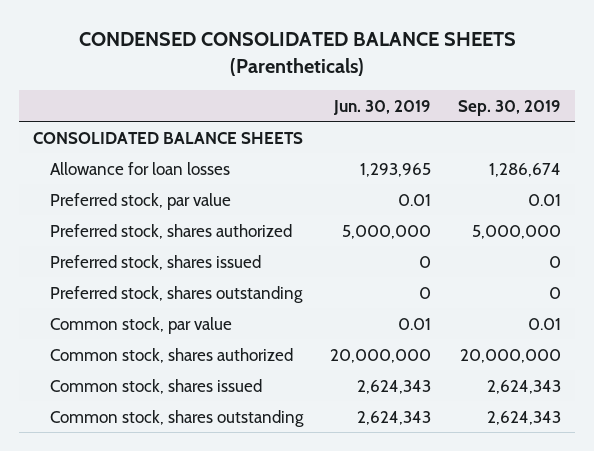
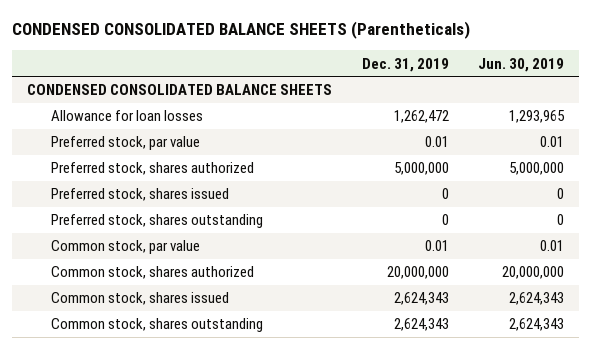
- | Jun. 30, 2019 | Sep. 30, 2019
+ | Dec. 31, 2019 | Jun. 30, 2019
- CONSOLIDATED BALANCE SHEETS
+ CONDENSED CONSOLIDATED BALANCE SHEETS

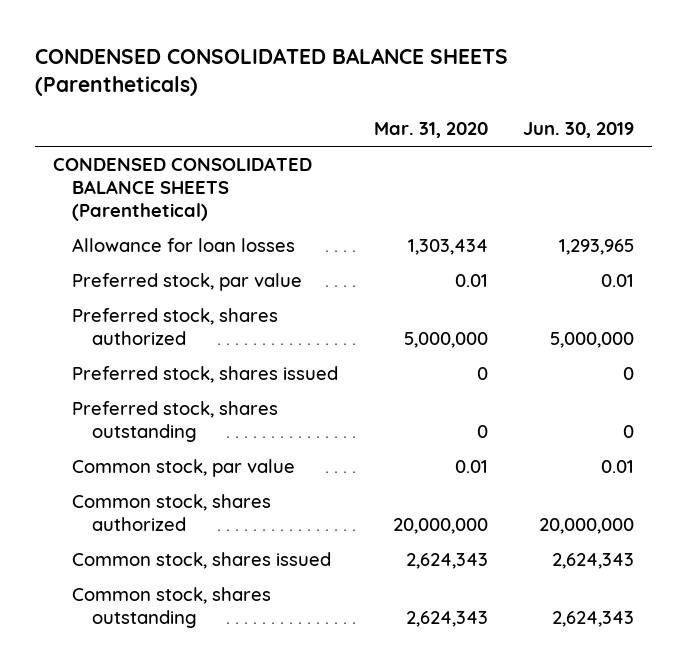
- | Dec. 31, 2019 | Jun. 30, 2019
+ | Mar. 31, 2020 | Jun. 30, 2019
- CONDENSED CONSOLIDATED BALANCE SHEETS
+ CONDENSED CONSOLIDATED BALANCE SHEETS (Parenthetical)

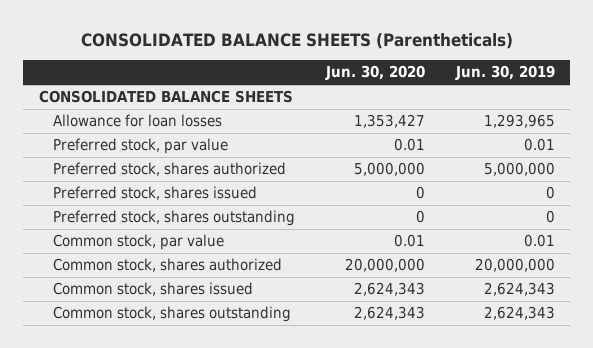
- CONDENSED CONSOLIDATED BALANCE SHEETS (Parentheticals)
+ CONSOLIDATED BALANCE SHEETS (Parentheticals)
- | Mar. 31, 2020 | Jun. 30, 2019
+ | Jun. 30, 2020 | Jun. 30, 2019
- CONDENSED CONSOLIDATED BALANCE SHEETS (Parenthetical)
+ CONSOLIDATED BALANCE SHEETS

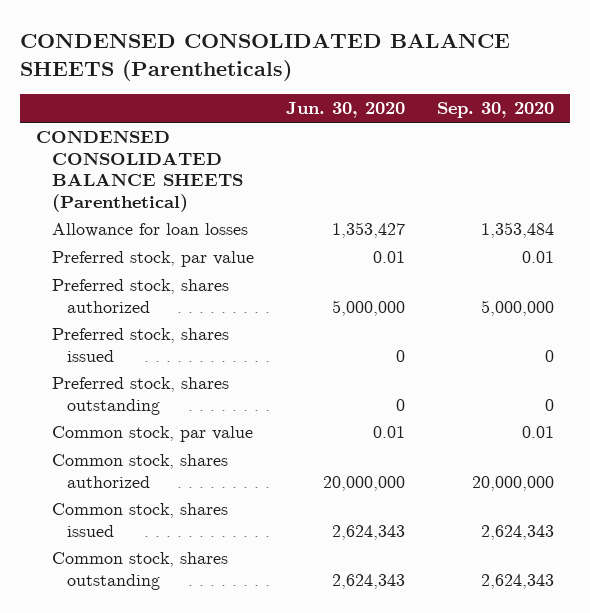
- CONSOLIDATED BALANCE SHEETS (Parentheticals)
+ CONDENSED CONSOLIDATED BALANCE SHEETS (Parentheticals)
- | Jun. 30, 2020 | Jun. 30, 2019
+ | Jun. 30, 2020 | Sep. 30, 2020
- CONSOLIDATED BALANCE SHEETS
+ CONDENSED CONSOLIDATED BALANCE SHEETS (Parenthetical)

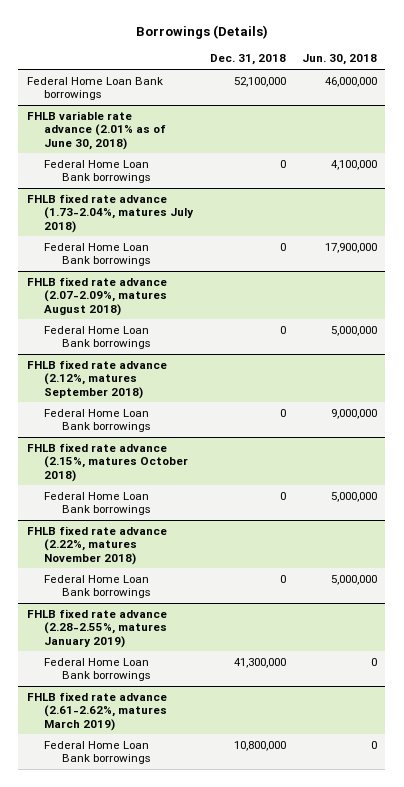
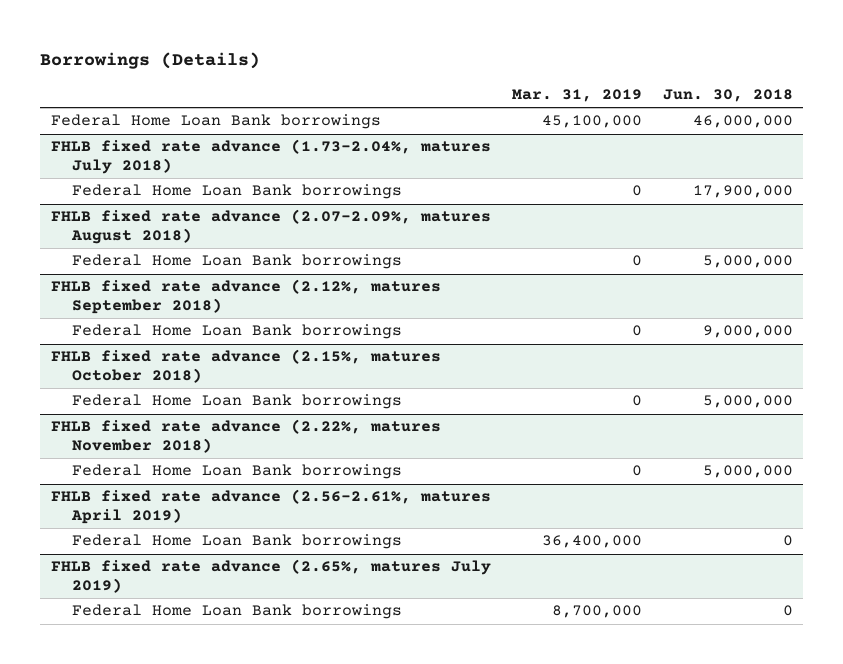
- | Dec. 31, 2018 | Jun. 30, 2018
+ | Mar. 31, 2019 | Jun. 30, 2018
- FHLB variable rate advance (2.01% as of June 30, 2018)
- Federal Home Loan Bank borrowings | 0 | 4,100,000
- FHLB fixed rate advance (2.28-2.55%, matures January 2019)
+ FHLB fixed rate advance (2.56-2.61%, matures April 2019)
- FHLB fixed rate advance (2.61-2.62%, matures March 2019)
+ FHLB fixed rate advance (2.65%, matures July 2019)

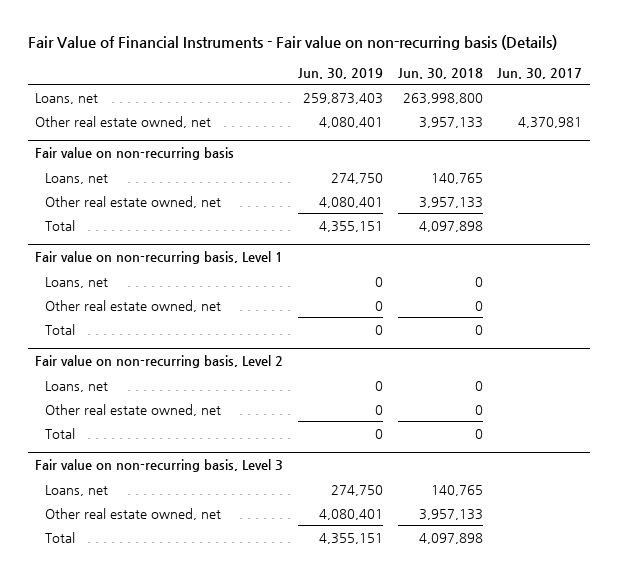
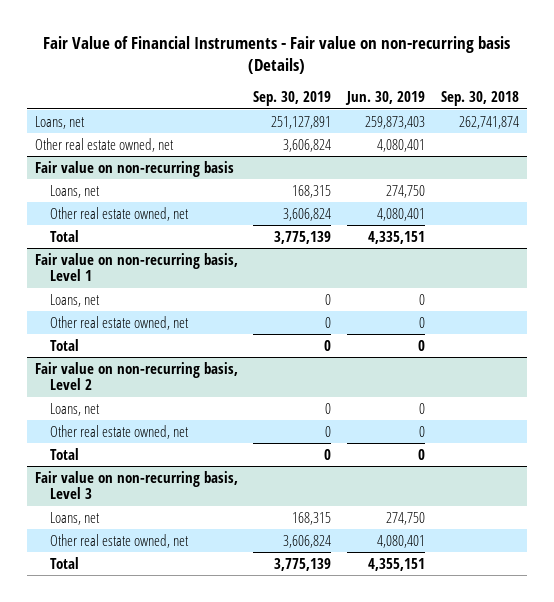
- | Jun. 30, 2019 | Jun. 30, 2018 | Jun. 30, 2017
+ | Sep. 30, 2019 | Jun. 30, 2019 | Sep. 30, 2018
@ Fair value on non-recurring basis
- Total | 4,355,151 | 4,097,898 |
+ Total | 3,775,139 | 4,335,151 |

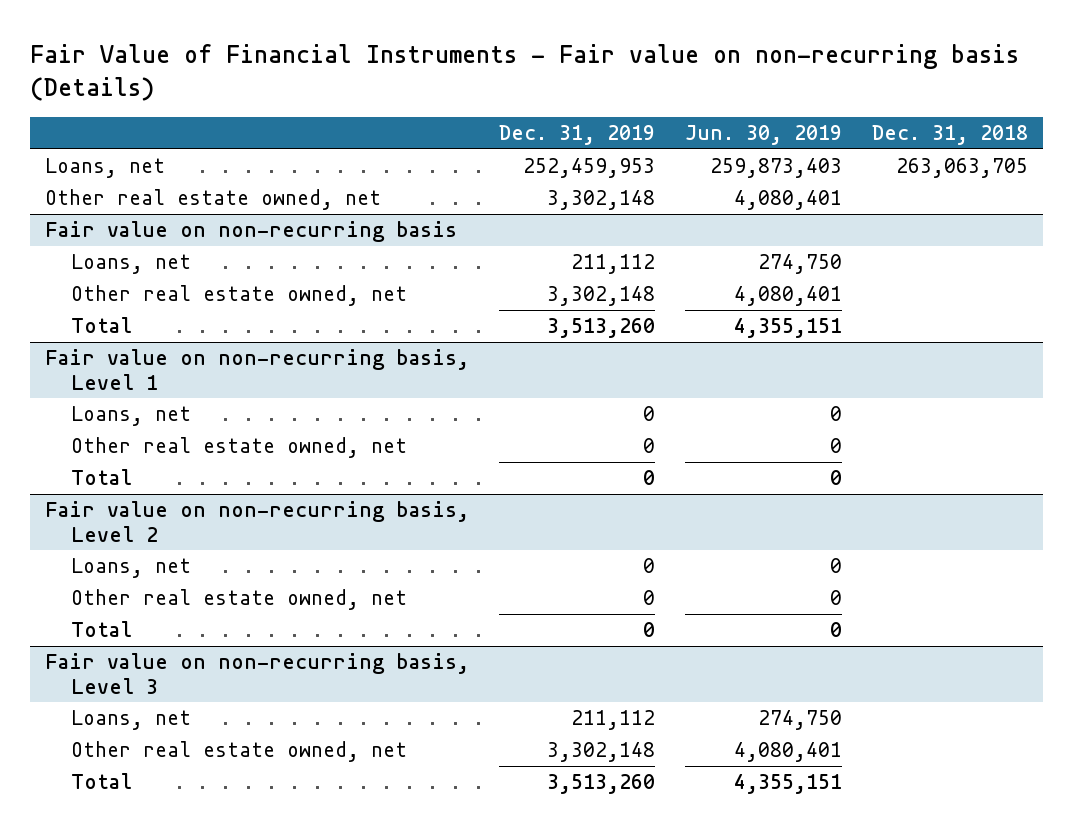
- | Sep. 30, 2019 | Jun. 30, 2019 | Sep. 30, 2018
+ | Dec. 31, 2019 | Jun. 30, 2019 | Dec. 31, 2018
@ Fair value on non-recurring basis
- Total | 3,775,139 | 4,335,151 |
+ Total | 3,513,260 | 4,355,151 |

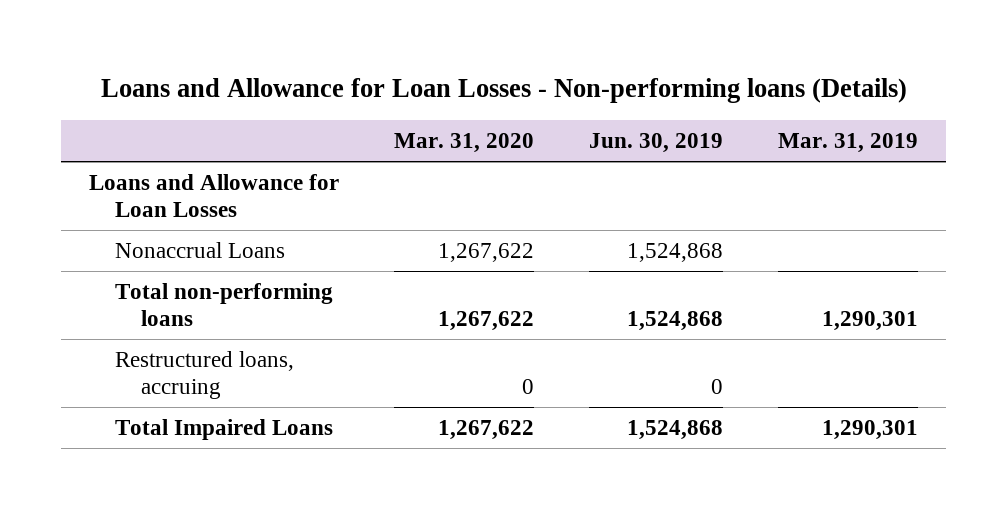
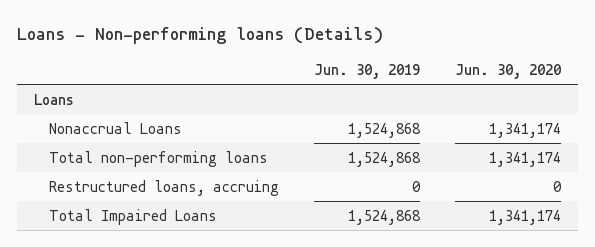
- Loans and Allowance for Loan Losses - Non-performing loans (Details)
+ Loans - Non-performing loans (Details)
- | Mar. 31, 2020 | Jun. 30, 2019 | Mar. 31, 2019
+ | Jun. 30, 2019 | Jun. 30, 2020
- Loans and Allowance for Loan Losses
+ Loans

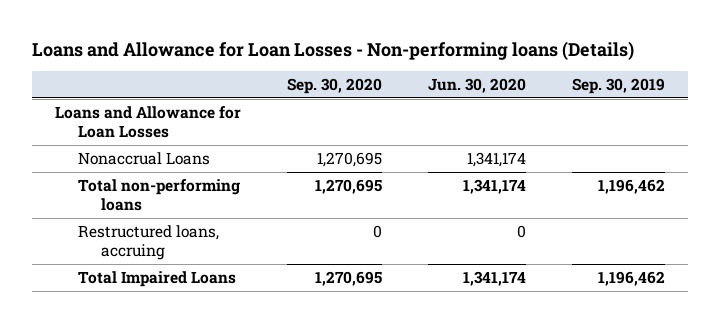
- Loans - Non-performing loans (Details)
+ Loans and Allowance for Loan Losses - Non-performing loans (Details)
- | Jun. 30, 2019 | Jun. 30, 2020
+ | Sep. 30, 2020 | Jun. 30, 2020 | Sep. 30, 2019
- Loans
+ Loans and Allowance for Loan Losses

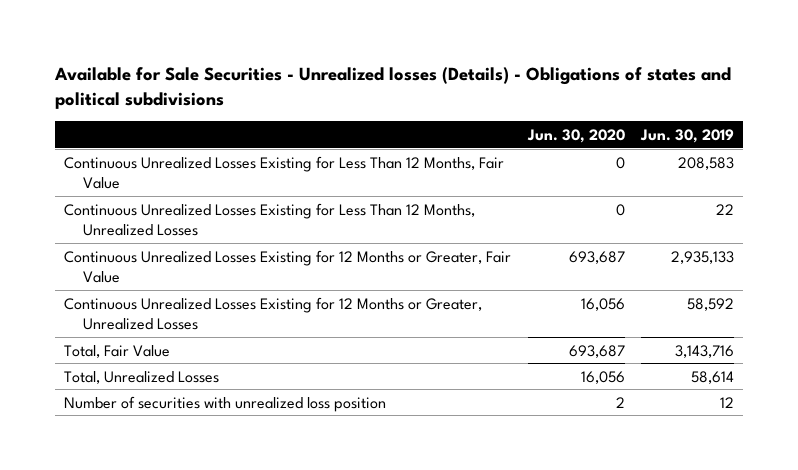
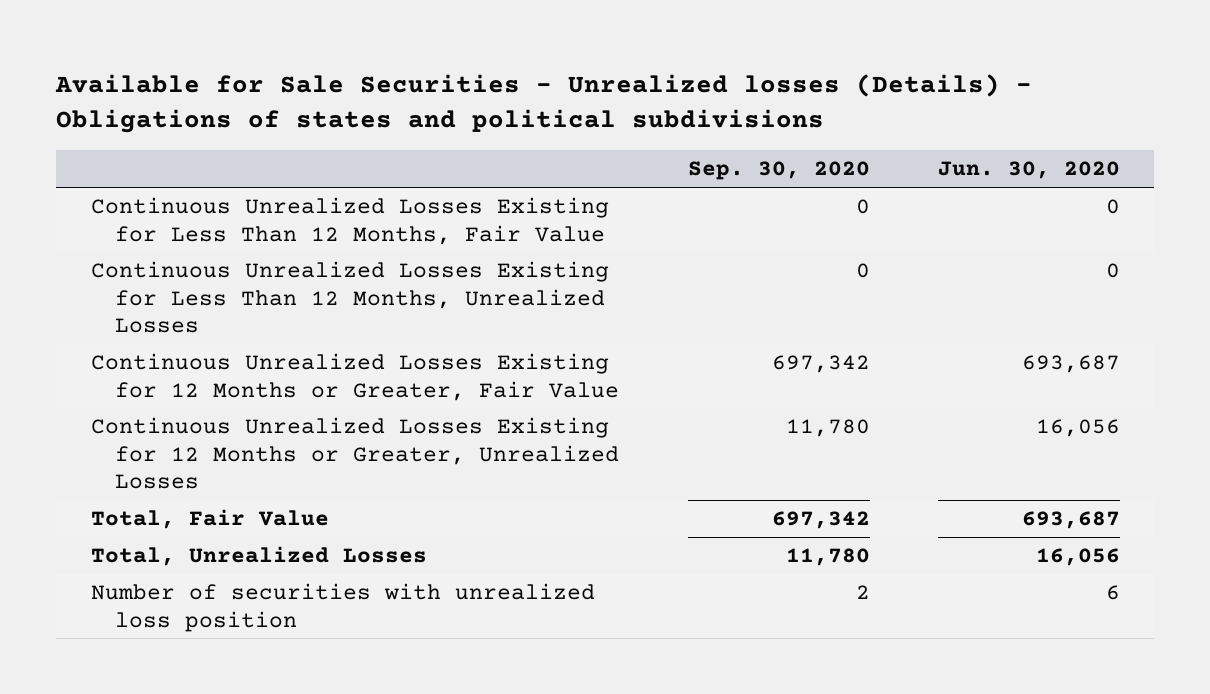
- | Jun. 30, 2020 | Jun. 30, 2019
+ | Sep. 30, 2020 | Jun. 30, 2020
- Number of securities with unrealized loss position | 2 | 12
+ Number of securities with unrealized loss position | 2 | 6

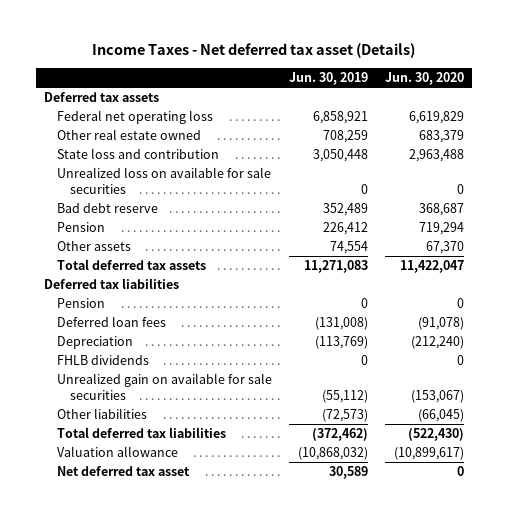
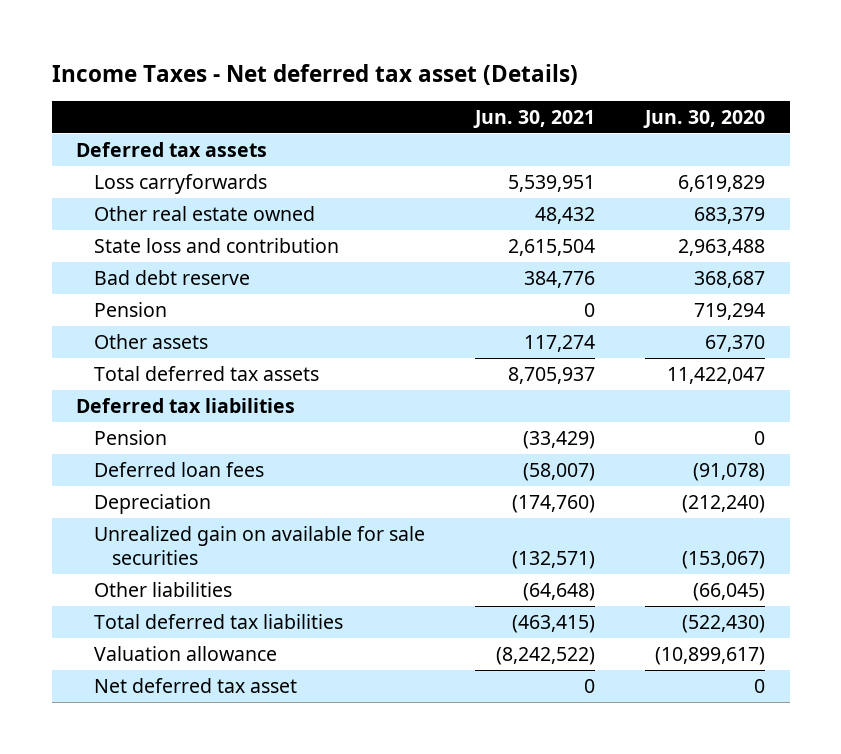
- | Jun. 30, 2019 | Jun. 30, 2020
+ | Jun. 30, 2021 | Jun. 30, 2020
- Federal net operating loss | 6,858,921 | 6,619,829
+ Loss carryforwards | 5,539,951 | 6,619,829
- Unrealized loss on available for sale securities | 0 | 0
- FHLB dividends | 0 | 0

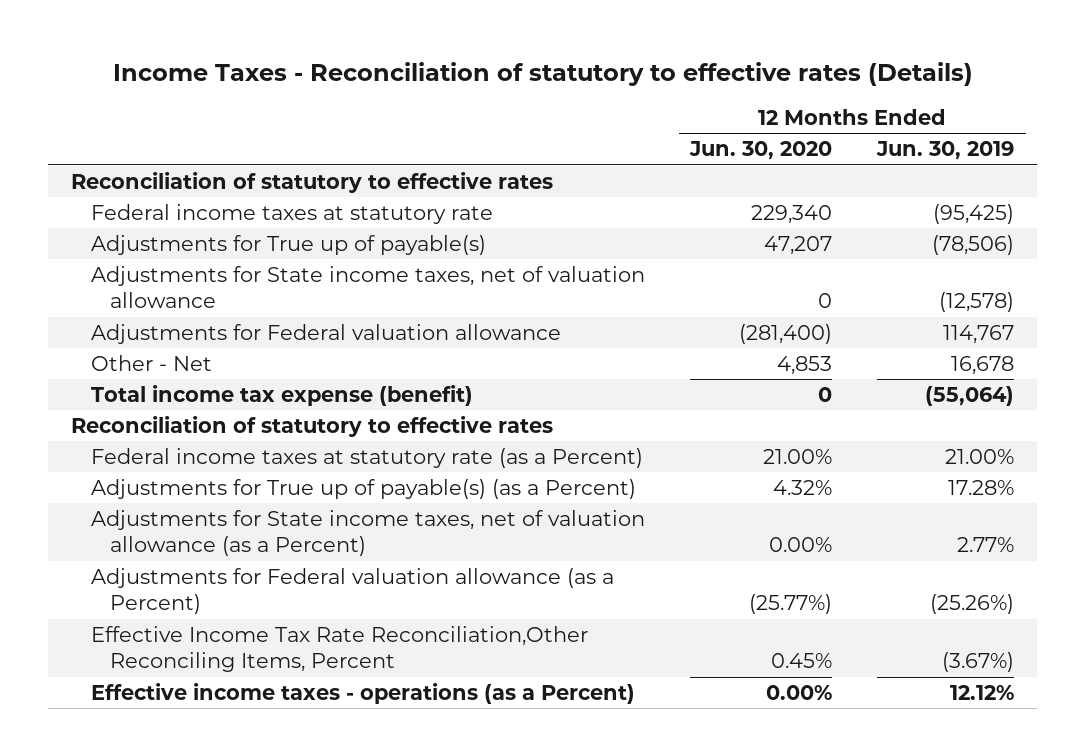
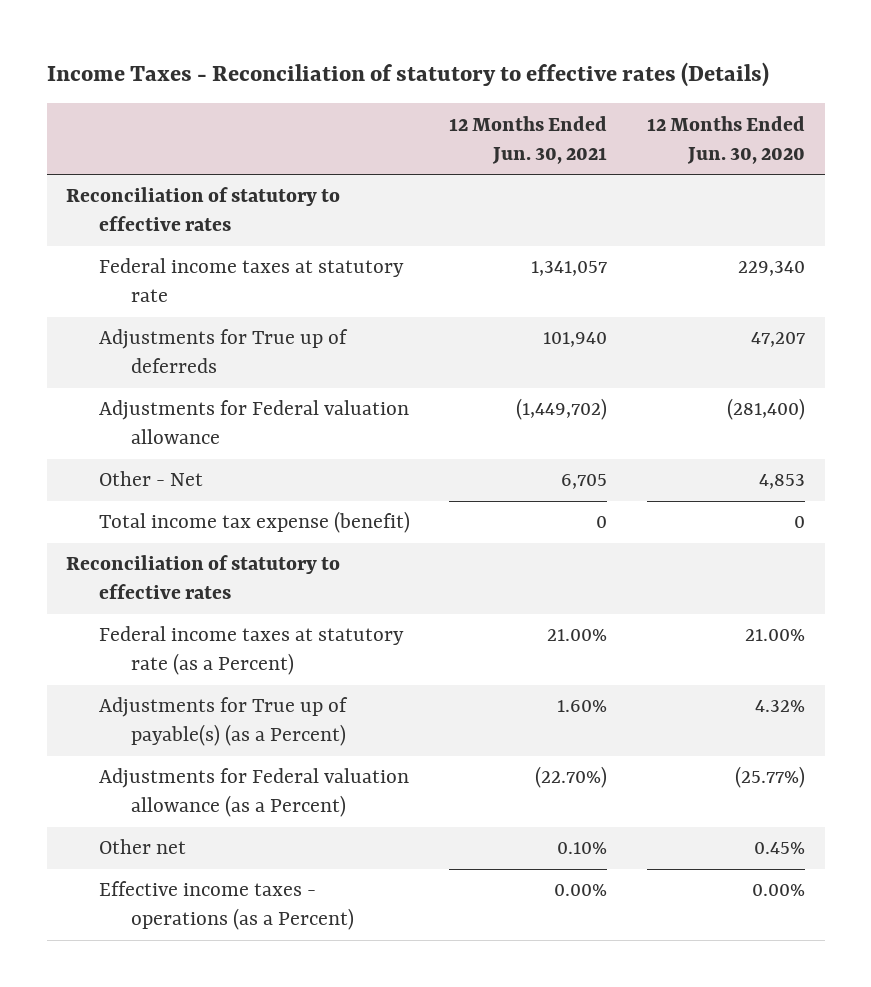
- | 12 Months Ended Jun. 30, 2020 | 12 Months Ended Jun. 30, 2019
+ | 12 Months Ended Jun. 30, 2021 | 12 Months Ended Jun. 30, 2020
- Adjustments for True up of payable(s) | 47,207 | (78,506)
- Adjustments for State income taxes, net of valuation allowance | 0 | (12,578)
+ Adjustments for True up of deferreds | 101,940 | 47,207
- Adjustments for State income taxes, net of valuation allowance (as a Percent) | 0.00% | 2.77%
- Effective Income Tax Rate Reconciliation,Other Reconciling Items, Percent | 0.45% | (3.67%)
+ Other net | 0.10% | 0.45%

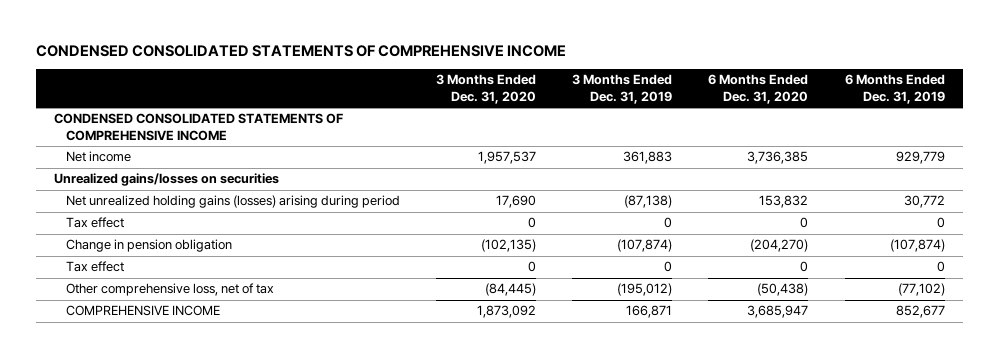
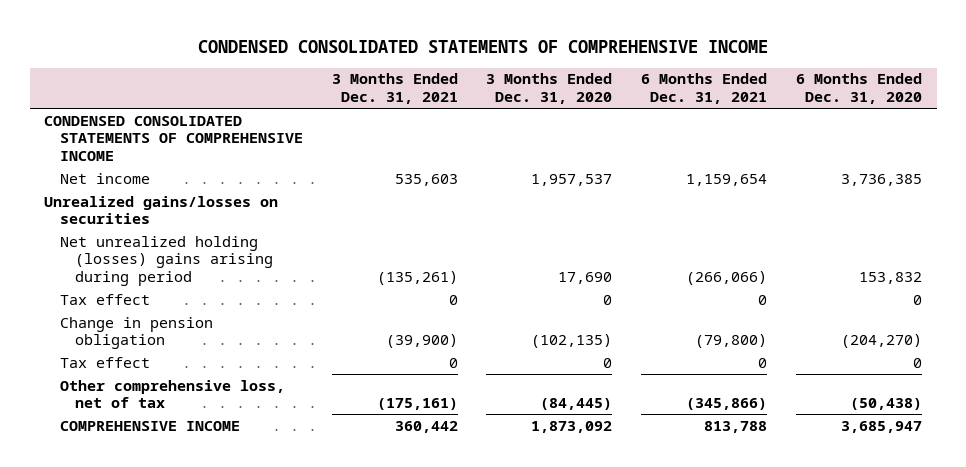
- | 3 Months Ended Dec. 31, 2020 | 3 Months Ended Dec. 31, 2019 | 6 Months Ended Dec. 31, 2020 | 6 Months Ended Dec. 31, 2019
+ | 3 Months Ended Dec. 31, 2021 | 3 Months Ended Dec. 31, 2020 | 6 Months Ended Dec. 31, 2021 | 6 Months Ended Dec. 31, 2020
- Net unrealized holding gains (losses) arising during period | 17,690 | (87,138) | 153,832 | 30,772
+ Net unrealized holding (losses) gains arising during period | (135,261) | 17,690 | (266,066) | 153,832

